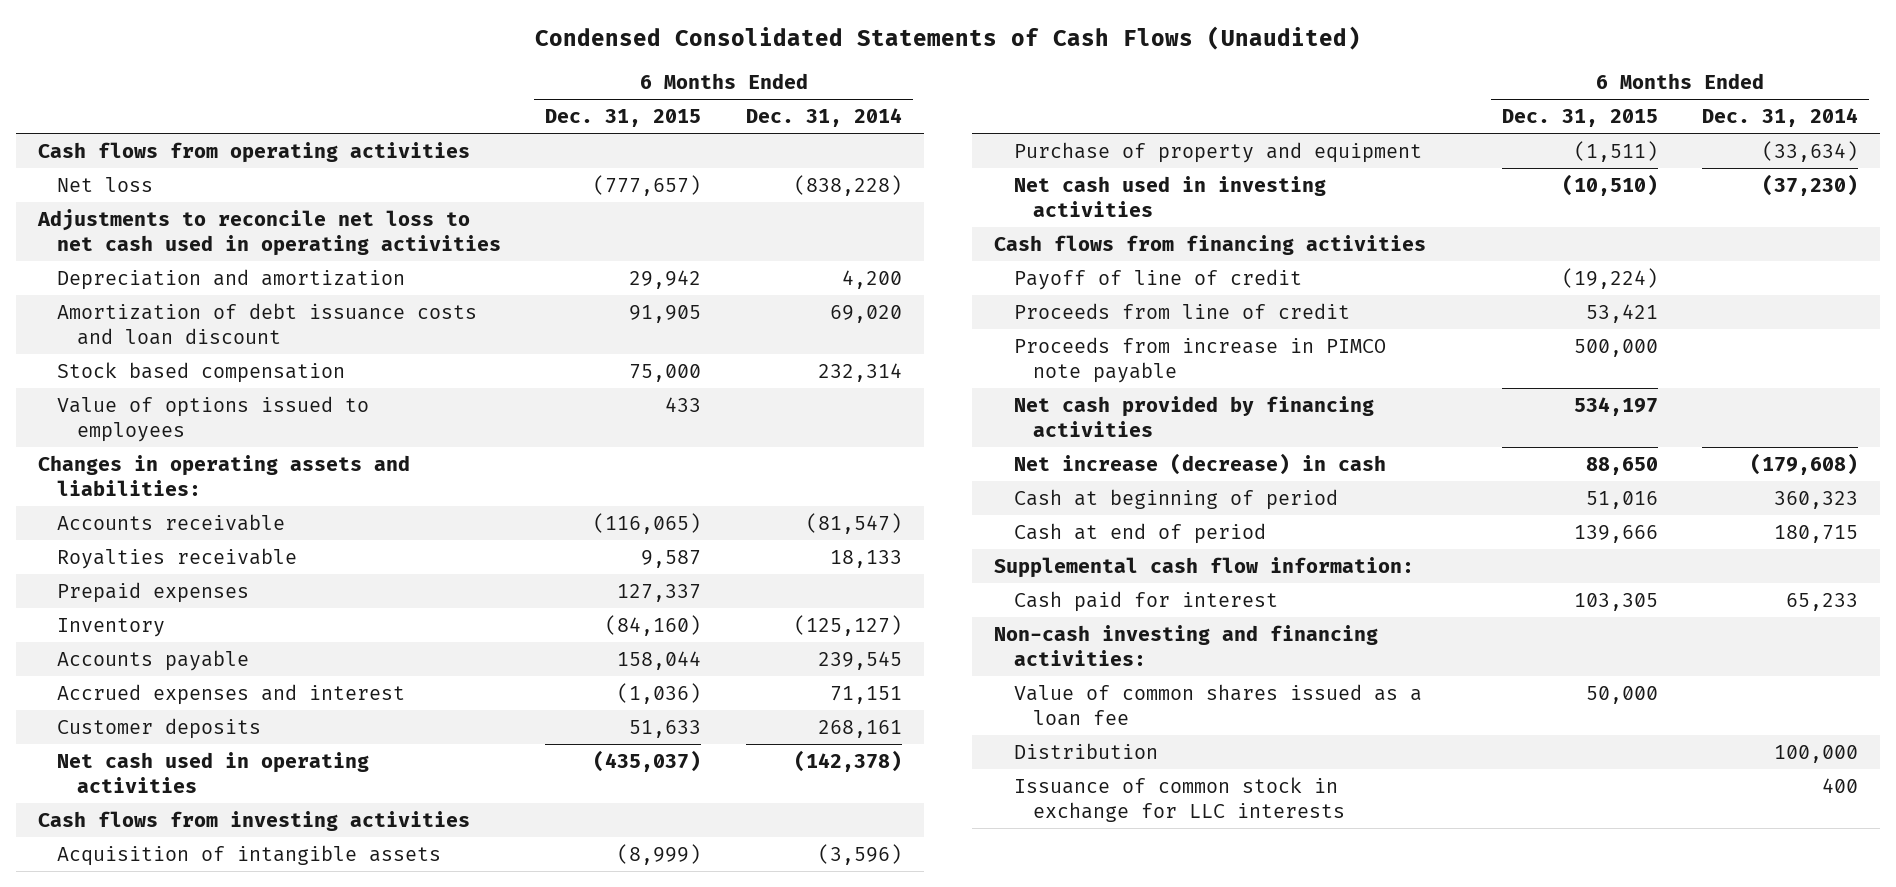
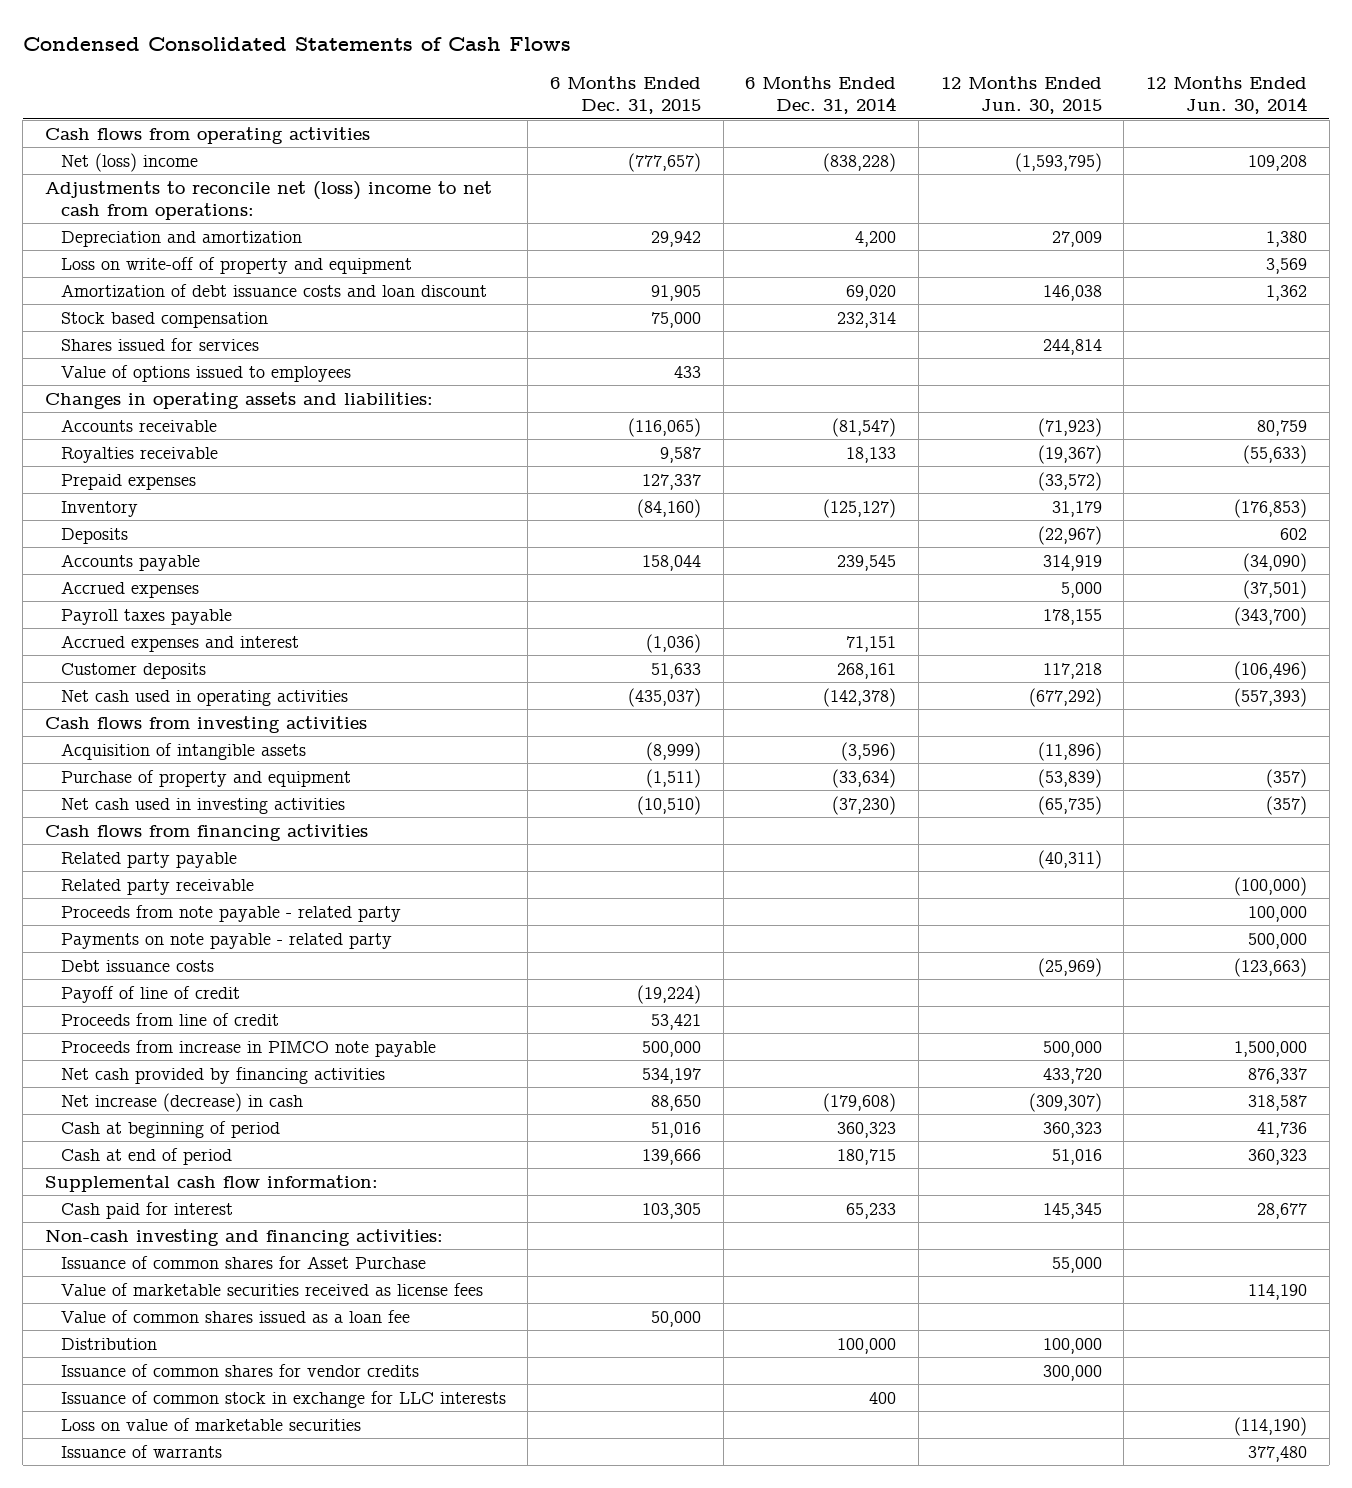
- Condensed Consolidated Statements of Cash Flows (Unaudited)
+ Condensed Consolidated Statements of Cash Flows
- | 6 Months Ended Dec. 31, 2015 | 6 Months Ended Dec. 31, 2014
+ | 6 Months Ended Dec. 31, 2015 | 6 Months Ended Dec. 31, 2014 | 12 Months Ended Jun. 30, 2015 | 12 Months Ended Jun. 30, 2014
- Net loss | (777,657) | (838,228)
- Adjustments to reconcile net loss to net cash used in operating activities
+ Net (loss) income | (777,657) | (838,228) | (1,593,795) | 109,208
+ Adjustments to reconcile net (loss) income to net cash from operations:
+ Loss on write-off of property and equipment | | | | 3,569
+ Shares issued for services | | | 244,814 |
+ Deposits | | | (22,967) | 602
+ Accrued expenses | | | 5,000 | (37,501)
+ Payroll taxes payable | | | 178,155 | (343,700)
+ Related party payable | | | (40,311) |
+ Related party receivable | | | | (100,000)
+ Proceeds from note payable - related party | | | | 100,000
+ Payments on note payable - related party | | | | 500,000
+ Debt issuance costs | | | (25,969) | (123,663)
+ Issuance of common shares for Asset Purchase | | | 55,000 |
+ Value of marketable securities received as license fees | | | | 114,190
+ Issuance of common shares for vendor credits | | | 300,000 |
+ Loss on value of marketable securities | | | | (114,190)
+ Issuance of warrants | | | | 377,480

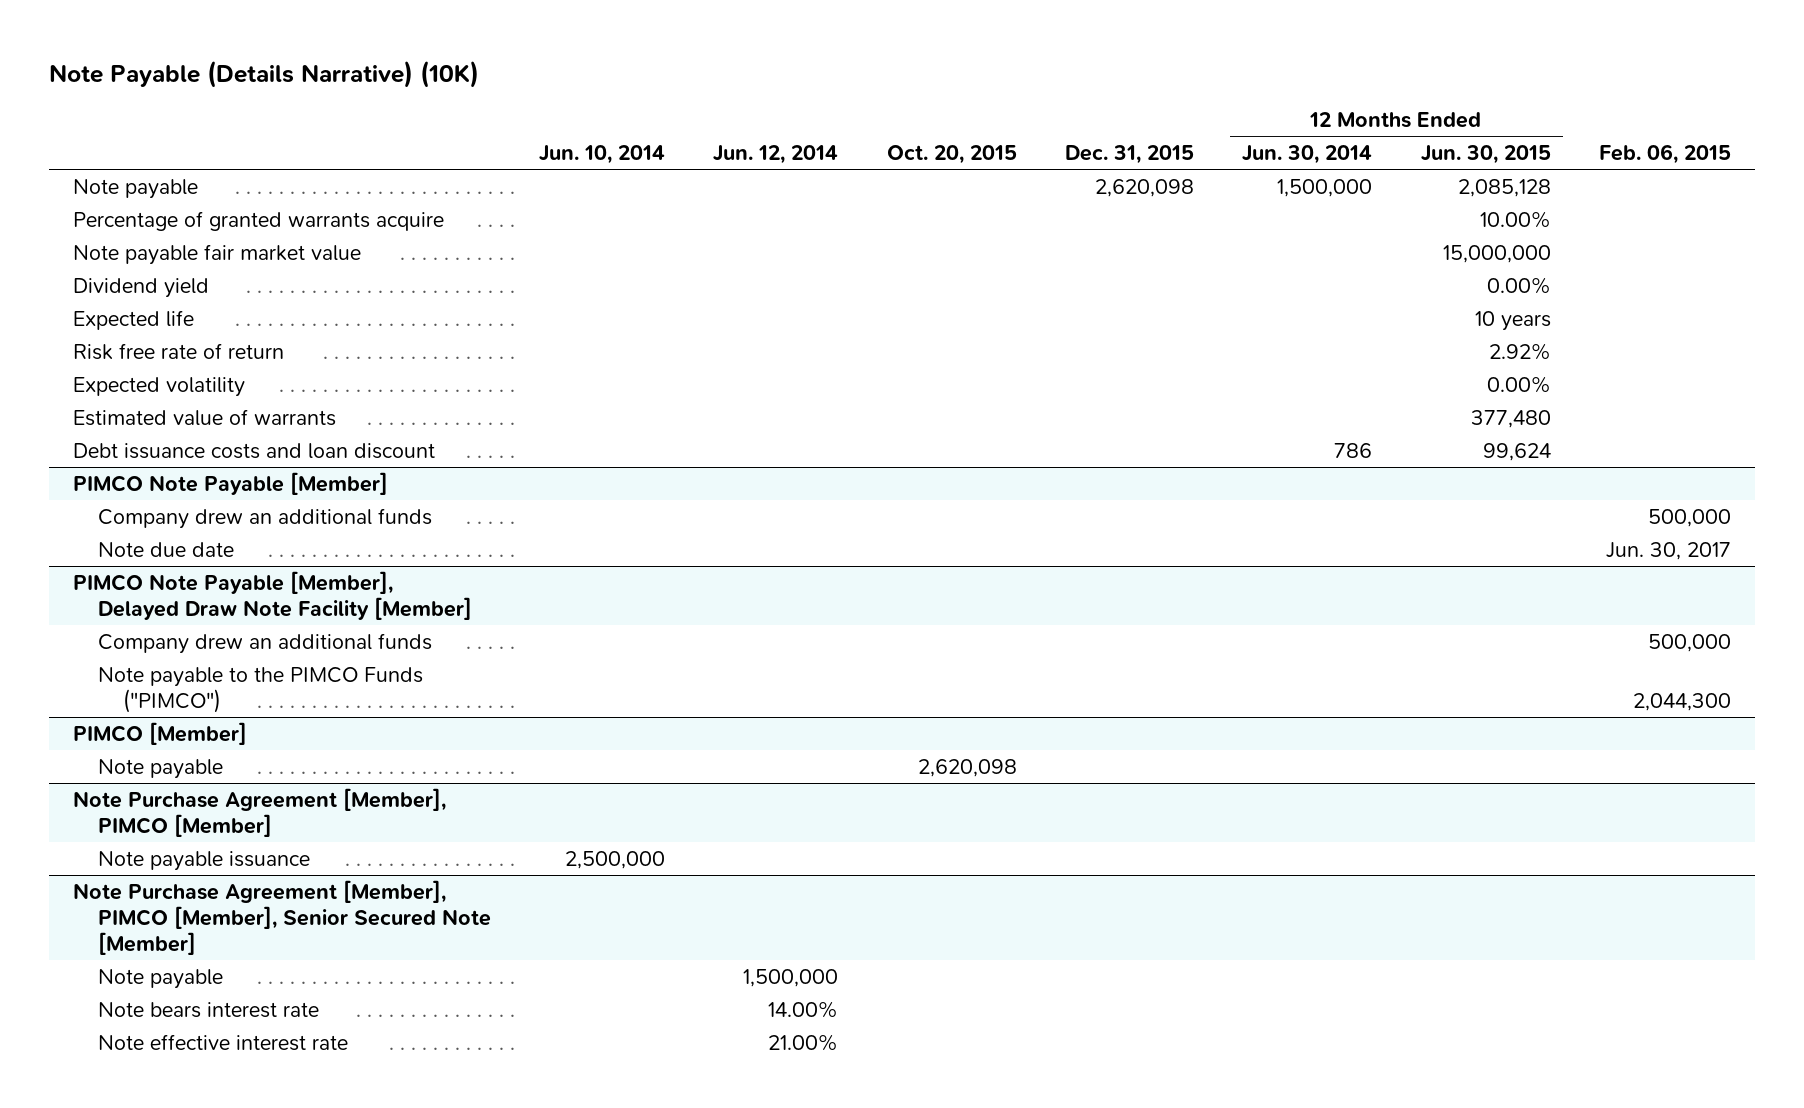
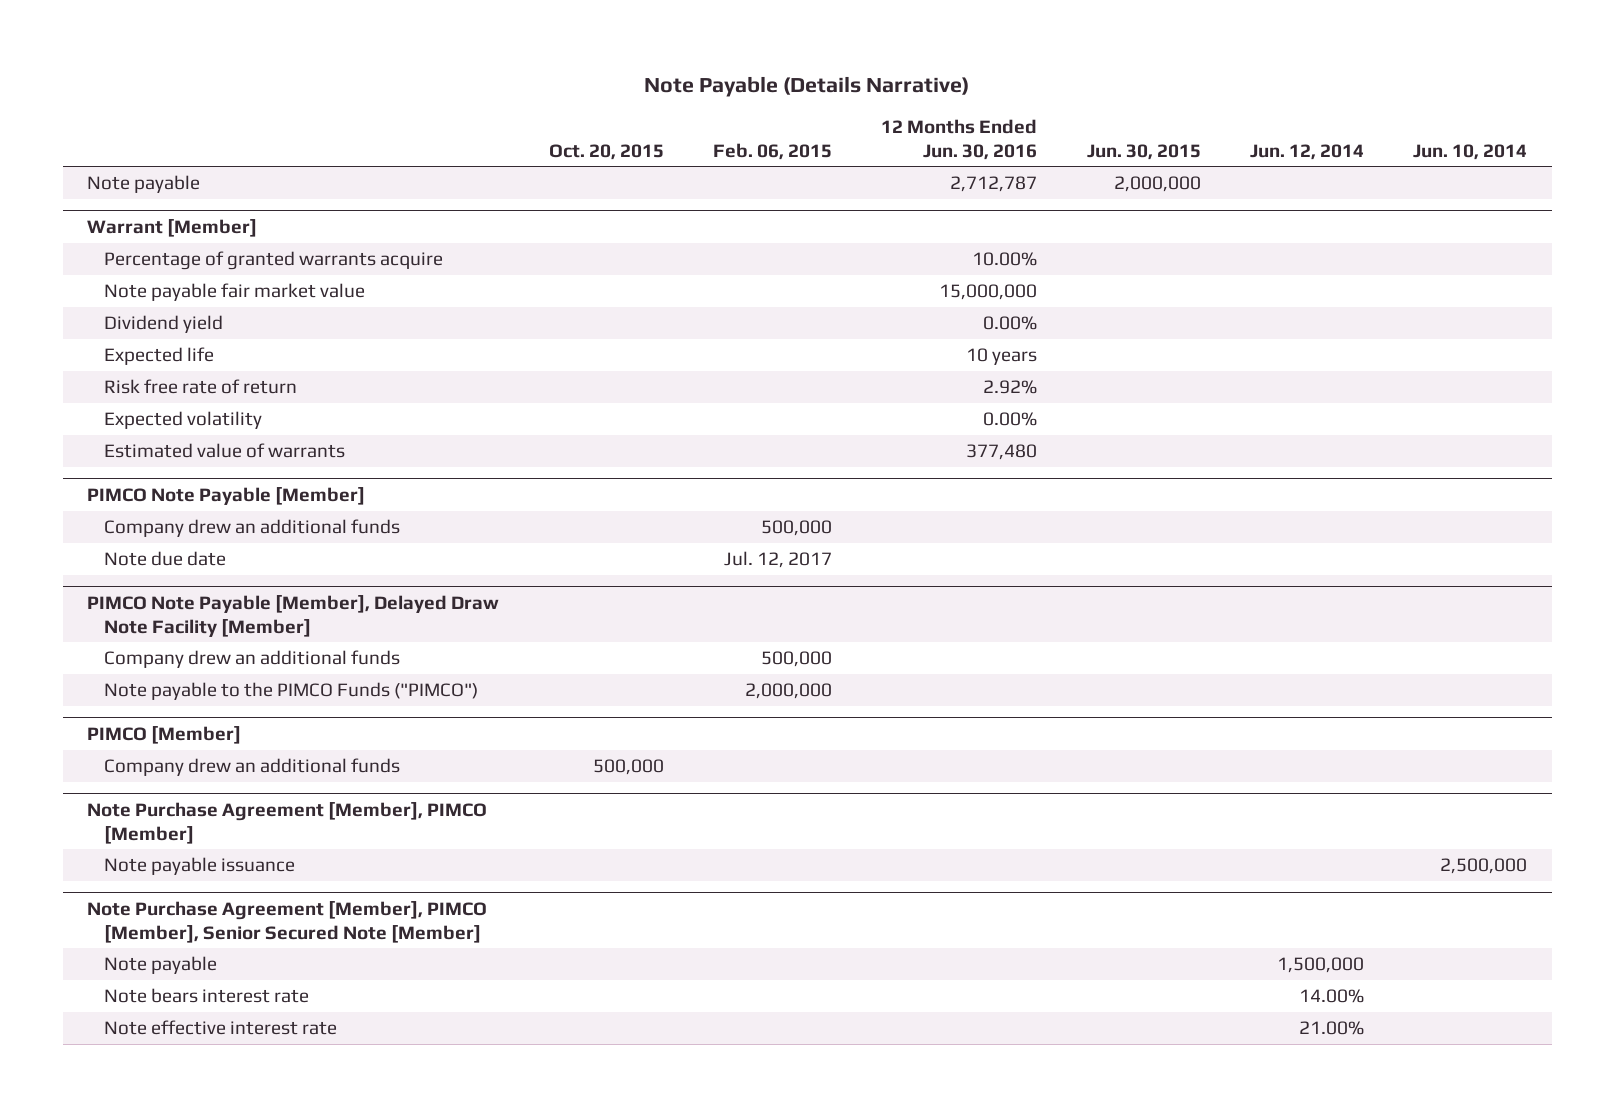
- Note Payable (Details Narrative) (10K)
+ Note Payable (Details Narrative)
- | Jun. 10, 2014 | Jun. 12, 2014 | Oct. 20, 2015 | Dec. 31, 2015 | 12 Months Ended Jun. 30, 2014 | 12 Months Ended Jun. 30, 2015 | Feb. 06, 2015
+ | Oct. 20, 2015 | Feb. 06, 2015 | 12 Months Ended Jun. 30, 2016 | Jun. 30, 2015 | Jun. 12, 2014 | Jun. 10, 2014
- Percentage of granted warrants acquire | | | | | | 10.00% |
- Note payable fair market value | | | | | | 15,000,000 |
- Dividend yield | | | | | | 0.00% |
- Expected life | | | | | | 10 years |
- Risk free rate of return | | | | | | 2.92% |
- Expected volatility | | | | | | 0.00% |
- Estimated value of warrants | | | | | | 377,480 |
- Debt issuance costs and loan discount | | | | | 786 | 99,624 |
+ Warrant [Member]
+ Percentage of granted warrants acquire | | | 10.00% | | |
+ Note payable fair market value | | | 15,000,000 | | |
+ Dividend yield | | | 0.00% | | |
+ Expected life | | | 10 years | | |
+ Risk free rate of return | | | 2.92% | | |
+ Expected volatility | | | 0.00% | | |
+ Estimated value of warrants | | | 377,480 | | |
@ PIMCO Note Payable [Member]
- Note due date | | | | | | | Jun. 30, 2017
+ Note due date | | Jul. 12, 2017 | | | |
@ PIMCO Note Payable [Member], Delayed Draw Note Facility [Member]
- Note payable to the PIMCO Funds ("PIMCO") | | | | | | | 2,044,300
+ Note payable to the PIMCO Funds ("PIMCO") | | 2,000,000 | | | |
@ PIMCO [Member]
- Note payable | | | 2,620,098 | | | |
+ Company drew an additional funds | 500,000 | | | | |

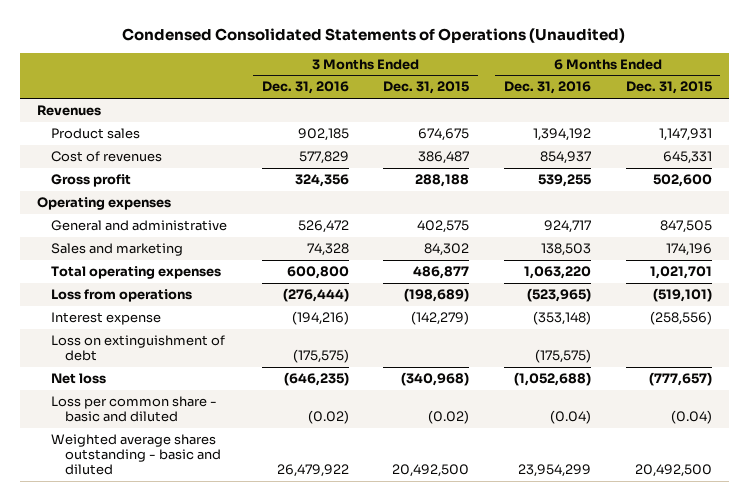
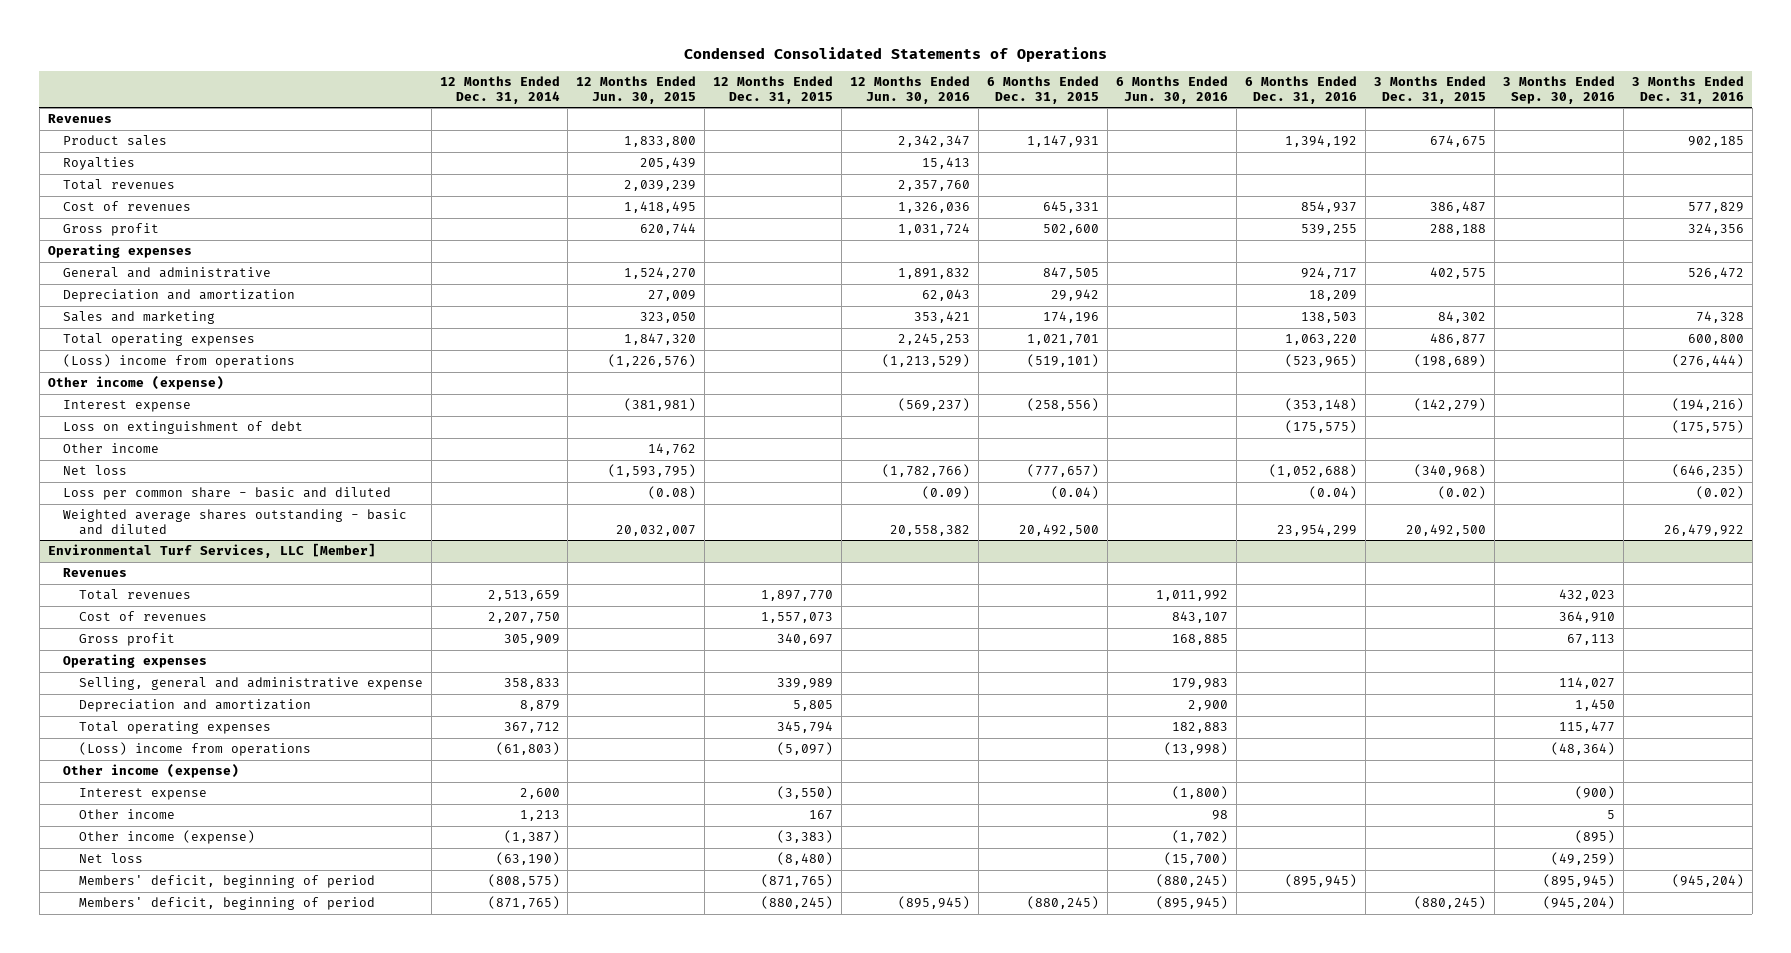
- Condensed Consolidated Statements of Operations (Unaudited)
+ Condensed Consolidated Statements of Operations
- | 3 Months Ended Dec. 31, 2016 | 3 Months Ended Dec. 31, 2015 | 6 Months Ended Dec. 31, 2016 | 6 Months Ended Dec. 31, 2015
+ | 12 Months Ended Dec. 31, 2014 | 12 Months Ended Jun. 30, 2015 | 12 Months Ended Dec. 31, 2015 | 12 Months Ended Jun. 30, 2016 | 6 Months Ended Dec. 31, 2015 | 6 Months Ended Jun. 30, 2016 | 6 Months Ended Dec. 31, 2016 | 3 Months Ended Dec. 31, 2015 | 3 Months Ended Sep. 30, 2016 | 3 Months Ended Dec. 31, 2016
+ Royalties | | 205,439 | | 15,413 | | | | | |
+ Total revenues | | 2,039,239 | | 2,357,760 | | | | | |
+ Depreciation and amortization | | 27,009 | | 62,043 | 29,942 | | 18,209 | | |
- Loss from operations | (276,444) | (198,689) | (523,965) | (519,101)
+ (Loss) income from operations | | (1,226,576) | | (1,213,529) | (519,101) | | (523,965) | (198,689) | | (276,444)
+ Other income (expense)
+ Other income | | 14,762 | | | | | | | |
+ Environmental Turf Services, LLC [Member]
+ Revenues
+ Total revenues | 2,513,659 | | 1,897,770 | | | 1,011,992 | | | 432,023 |
+ Cost of revenues | 2,207,750 | | 1,557,073 | | | 843,107 | | | 364,910 |
+ Gross profit | 305,909 | | 340,697 | | | 168,885 | | | 67,113 |
+ Operating expenses
+ Selling, general and administrative expense | 358,833 | | 339,989 | | | 179,983 | | | 114,027 |
+ Depreciation and amortization | 8,879 | | 5,805 | | | 2,900 | | | 1,450 |
+ Total operating expenses | 367,712 | | 345,794 | | | 182,883 | | | 115,477 |
+ (Loss) income from operations | (61,803) | | (5,097) | | | (13,998) | | | (48,364) |
+ Other income (expense)
+ Interest expense | 2,600 | | (3,550) | | | (1,800) | | | (900) |
+ Other income | 1,213 | | 167 | | | 98 | | | 5 |
+ Other income (expense) | (1,387) | | (3,383) | | | (1,702) | | | (895) |
+ Net loss | (63,190) | | (8,480) | | | (15,700) | | | (49,259) |
+ Members' deficit, beginning of period | (808,575) | | (871,765) | | | (880,245) | (895,945) | | (895,945) | (945,204)
+ Members' deficit, beginning of period | (871,765) | | (880,245) | (895,945) | (880,245) | (895,945) | | (880,245) | (945,204) |

